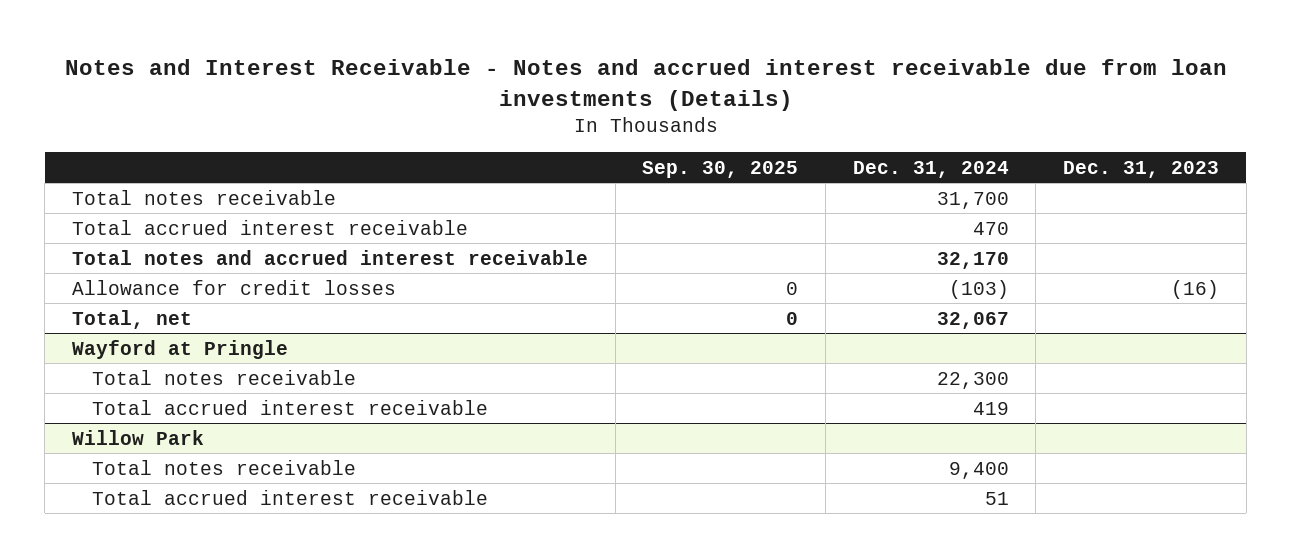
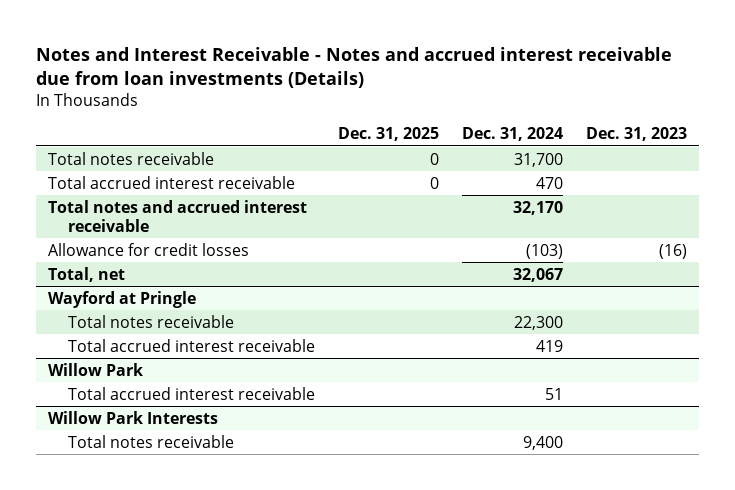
- | Sep. 30, 2025 | Dec. 31, 2024 | Dec. 31, 2023
+ | Dec. 31, 2025 | Dec. 31, 2024 | Dec. 31, 2023
@ Willow Park
- Total notes receivable | | 9,400 |
+ Willow Park Interests
+ Total notes receivable | | 9,400 |

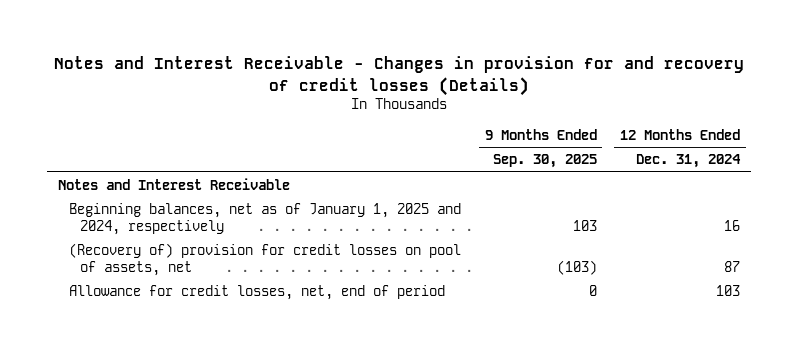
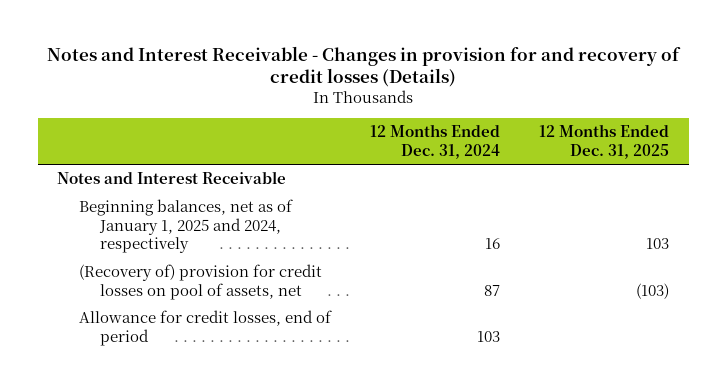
- | 9 Months Ended Sep. 30, 2025 | 12 Months Ended Dec. 31, 2024
+ | 12 Months Ended Dec. 31, 2024 | 12 Months Ended Dec. 31, 2025
- Allowance for credit losses, net, end of period | 0 | 103
+ Allowance for credit losses, end of period | 103 |

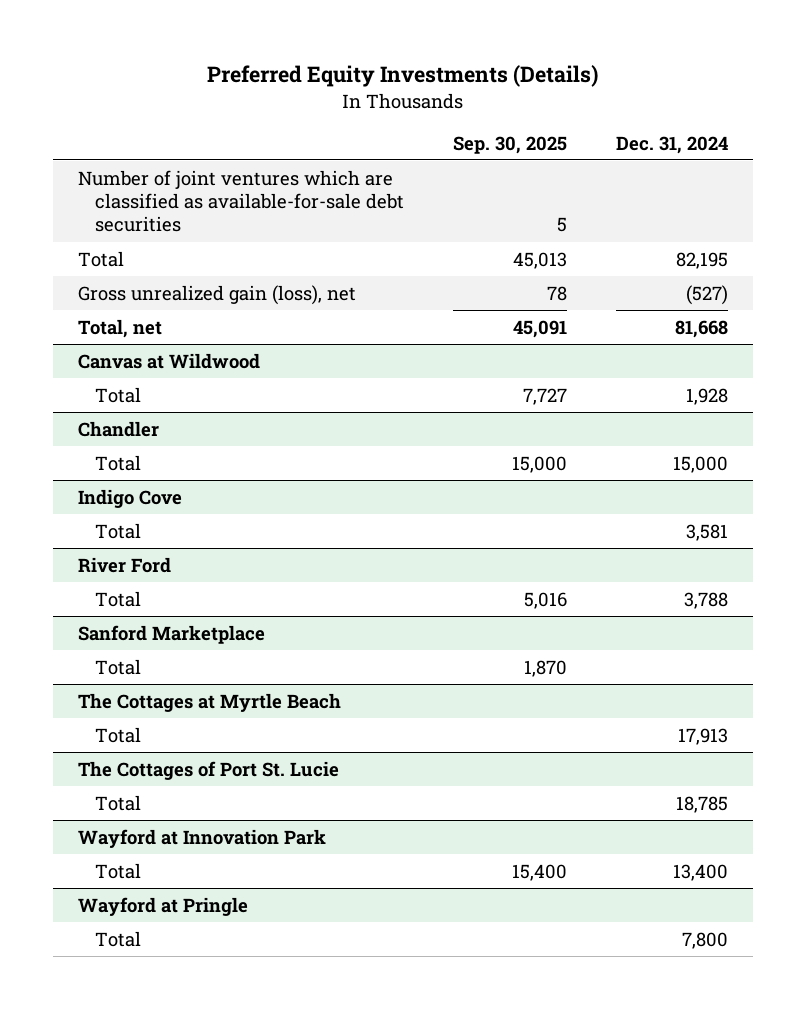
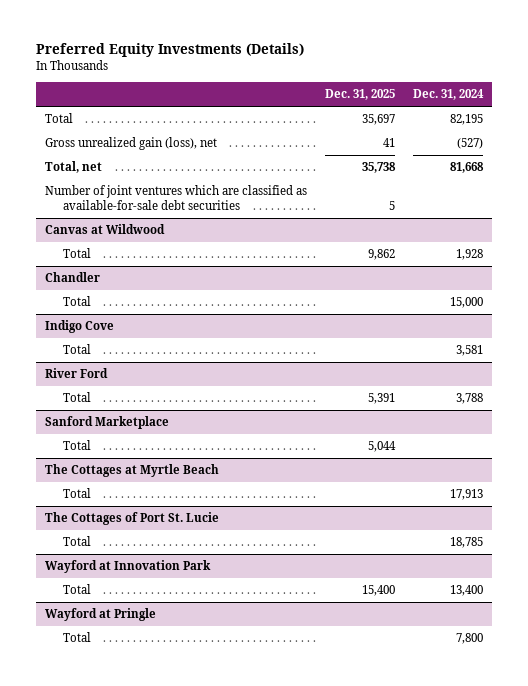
- | Sep. 30, 2025 | Dec. 31, 2024
+ | Dec. 31, 2025 | Dec. 31, 2024
moved down: Number of joint ventures which are classified as available-for-sale debt securities | 5 |

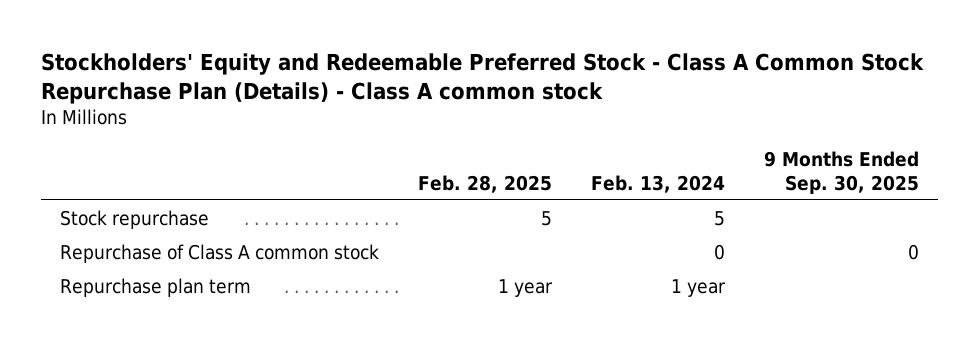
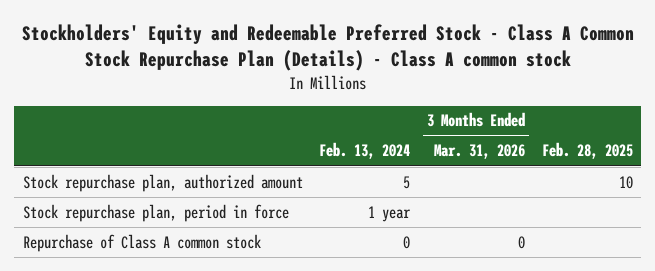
- | Feb. 28, 2025 | Feb. 13, 2024 | 9 Months Ended Sep. 30, 2025
+ | Feb. 13, 2024 | 3 Months Ended Mar. 31, 2026 | Feb. 28, 2025
- Stock repurchase | 5 | 5 |
+ Stock repurchase plan, authorized amount | 5 | | 10
+ Stock repurchase plan, period in force | 1 year | |
- Repurchase plan term | 1 year | 1 year |

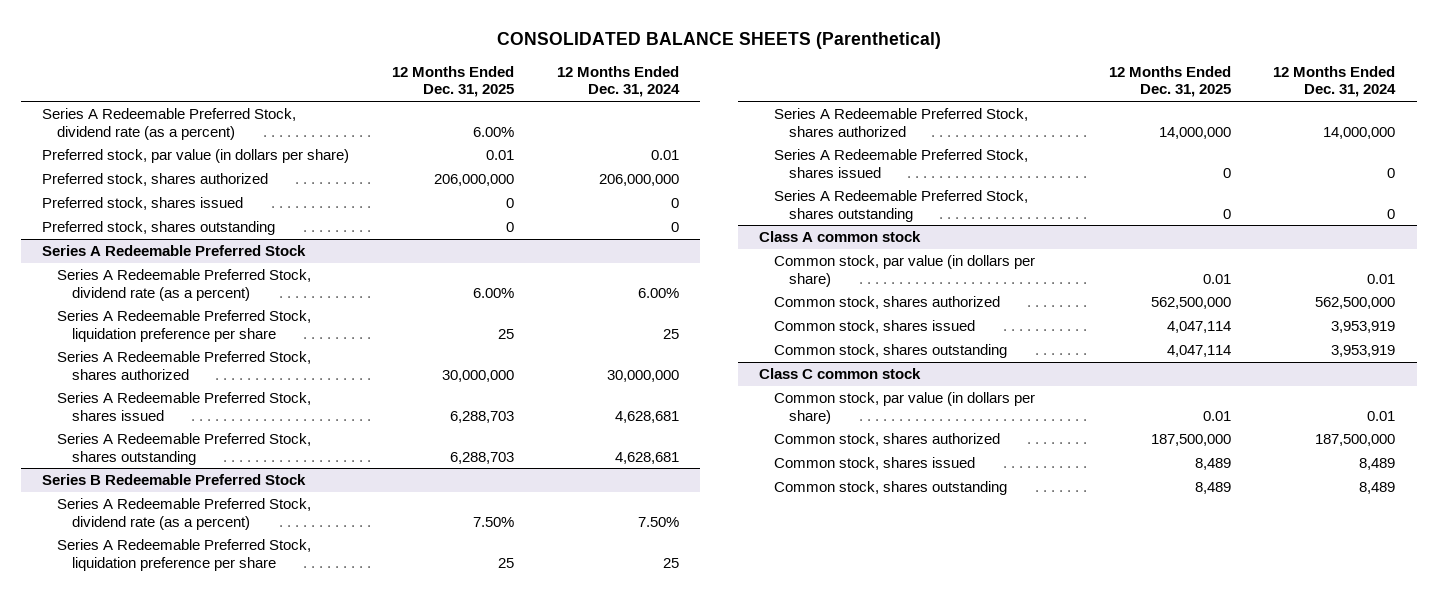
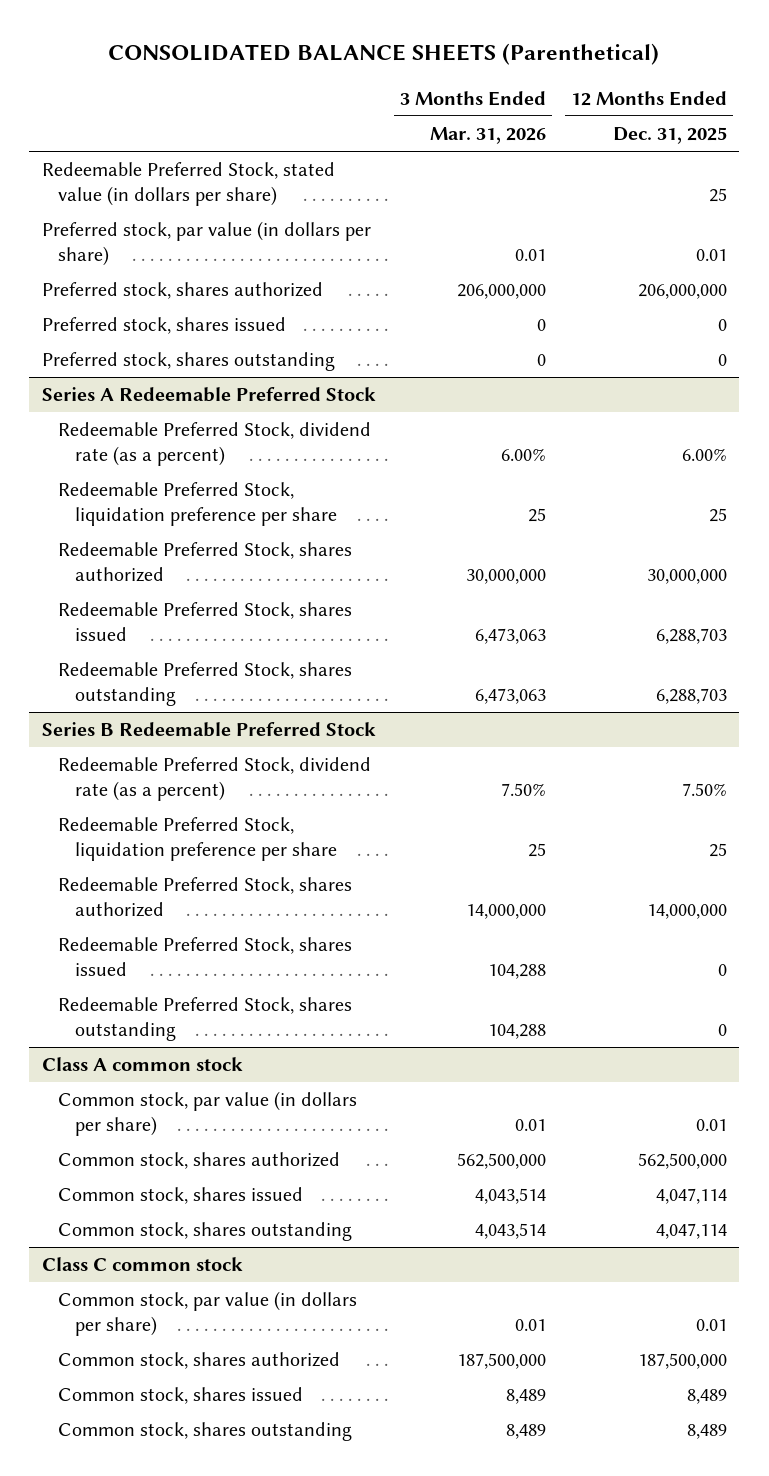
- | 12 Months Ended Dec. 31, 2025 | 12 Months Ended Dec. 31, 2024
+ | 3 Months Ended Mar. 31, 2026 | 12 Months Ended Dec. 31, 2025
- Series A Redeemable Preferred Stock, dividend rate (as a percent) | 6.00% |
+ Redeemable Preferred Stock, stated value (in dollars per share) | | 25
@ Series A Redeemable Preferred Stock
- Series A Redeemable Preferred Stock, dividend rate (as a percent) | 6.00% | 6.00%
- Series A Redeemable Preferred Stock, liquidation preference per share | 25 | 25
- Series A Redeemable Preferred Stock, shares authorized | 30,000,000 | 30,000,000
- Series A Redeemable Preferred Stock, shares issued | 6,288,703 | 4,628,681
- Series A Redeemable Preferred Stock, shares outstanding | 6,288,703 | 4,628,681
+ Redeemable Preferred Stock, dividend rate (as a percent) | 6.00% | 6.00%
+ Redeemable Preferred Stock, liquidation preference per share | 25 | 25
+ Redeemable Preferred Stock, shares authorized | 30,000,000 | 30,000,000
+ Redeemable Preferred Stock, shares issued | 6,473,063 | 6,288,703
+ Redeemable Preferred Stock, shares outstanding | 6,473,063 | 6,288,703
@ Series B Redeemable Preferred Stock
- Series A Redeemable Preferred Stock, dividend rate (as a percent) | 7.50% | 7.50%
- Series A Redeemable Preferred Stock, liquidation preference per share | 25 | 25
- Series A Redeemable Preferred Stock, shares authorized | 14,000,000 | 14,000,000
- Series A Redeemable Preferred Stock, shares issued | 0 | 0
- Series A Redeemable Preferred Stock, shares outstanding | 0 | 0
+ Redeemable Preferred Stock, dividend rate (as a percent) | 7.50% | 7.50%
+ Redeemable Preferred Stock, liquidation preference per share | 25 | 25
+ Redeemable Preferred Stock, shares authorized | 14,000,000 | 14,000,000
+ Redeemable Preferred Stock, shares issued | 104,288 | 0
+ Redeemable Preferred Stock, shares outstanding | 104,288 | 0

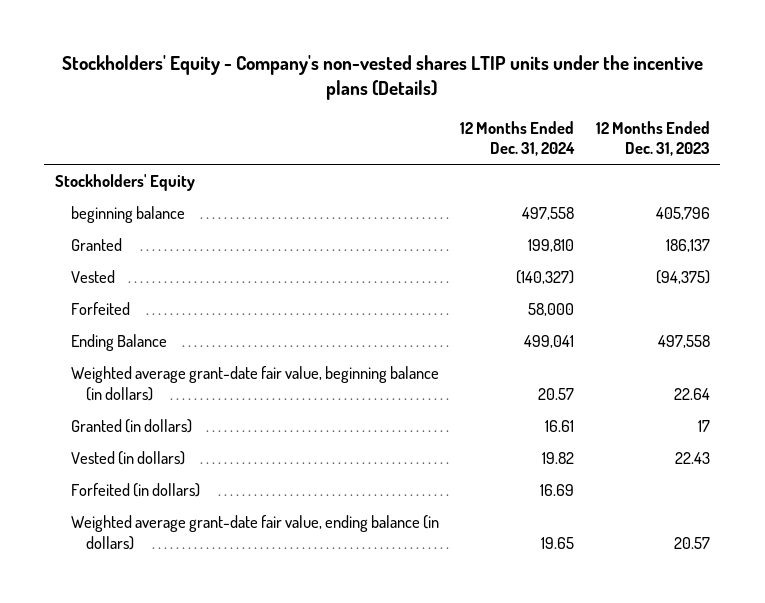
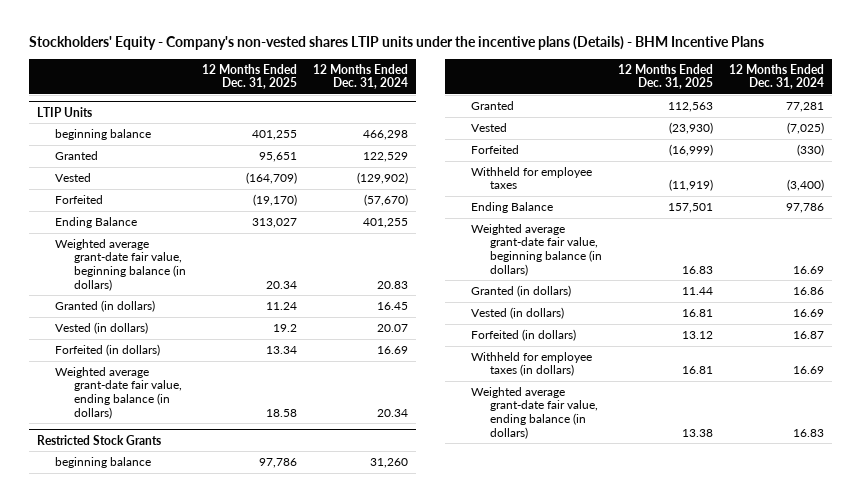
- Stockholders' Equity - Company's non-vested shares LTIP units under the incentive plans (Details)
+ Stockholders' Equity - Company's non-vested shares LTIP units under the incentive plans (Details) - BHM Incentive Plans
- | 12 Months Ended Dec. 31, 2024 | 12 Months Ended Dec. 31, 2023
+ | 12 Months Ended Dec. 31, 2025 | 12 Months Ended Dec. 31, 2024
- Stockholders' Equity
- beginning balance | 497,558 | 405,796
- Granted | 199,810 | 186,137
- Vested | (140,327) | (94,375)
- Forfeited | 58,000 |
- Ending Balance | 499,041 | 497,558
- Weighted average grant-date fair value, beginning balance (in dollars) | 20.57 | 22.64
- Granted (in dollars) | 16.61 | 17
- Vested (in dollars) | 19.82 | 22.43
+ LTIP Units
+ beginning balance | 401,255 | 466,298
+ Granted | 95,651 | 122,529
+ Vested | (164,709) | (129,902)
+ Forfeited | (19,170) | (57,670)
+ Ending Balance | 313,027 | 401,255
+ Weighted average grant-date fair value, beginning balance (in dollars) | 20.34 | 20.83
+ Granted (in dollars) | 11.24 | 16.45
+ Vested (in dollars) | 19.2 | 20.07
- Weighted average grant-date fair value, ending balance (in dollars) | 19.65 | 20.57
+ Weighted average grant-date fair value, ending balance (in dollars) | 18.58 | 20.34
+ Restricted Stock Grants
+ beginning balance | 97,786 | 31,260
+ Granted | 112,563 | 77,281
+ Vested | (23,930) | (7,025)
+ Forfeited | (16,999) | (330)
+ Withheld for employee taxes | (11,919) | (3,400)
+ Ending Balance | 157,501 | 97,786
+ Weighted average grant-date fair value, beginning balance (in dollars) | 16.83 | 16.69
+ Granted (in dollars) | 11.44 | 16.86
+ Vested (in dollars) | 16.81 | 16.69
+ Forfeited (in dollars) | 13.12 | 16.87
+ Withheld for employee taxes (in dollars) | 16.81 | 16.69
+ Weighted average grant-date fair value, ending balance (in dollars) | 13.38 | 16.83

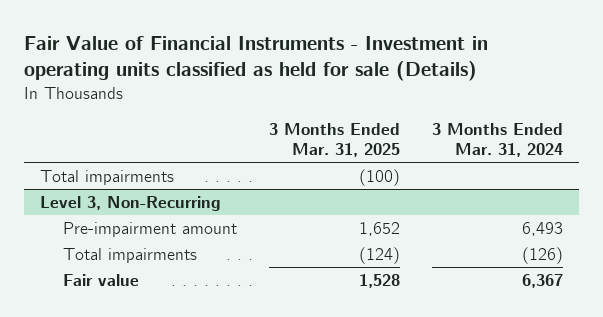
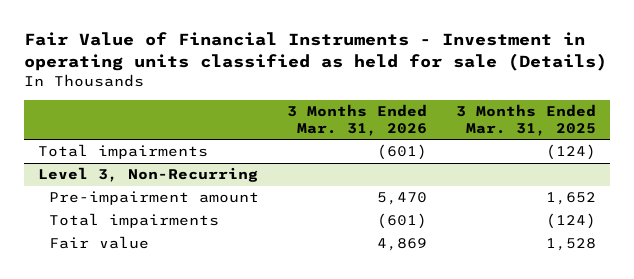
- | 3 Months Ended Mar. 31, 2025 | 3 Months Ended Mar. 31, 2024
+ | 3 Months Ended Mar. 31, 2026 | 3 Months Ended Mar. 31, 2025
- Total impairments | (100) |
+ Total impairments | (601) | (124)

